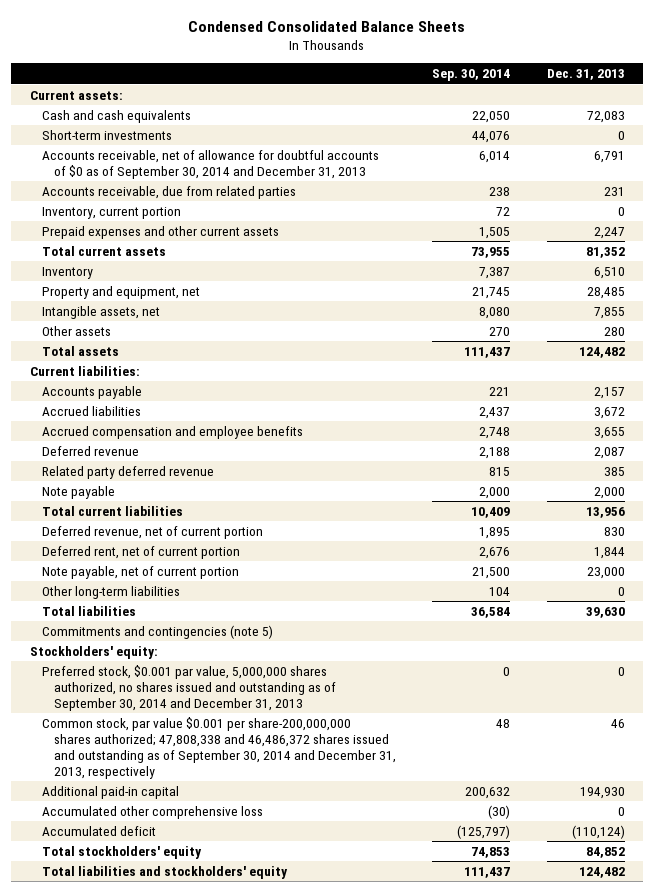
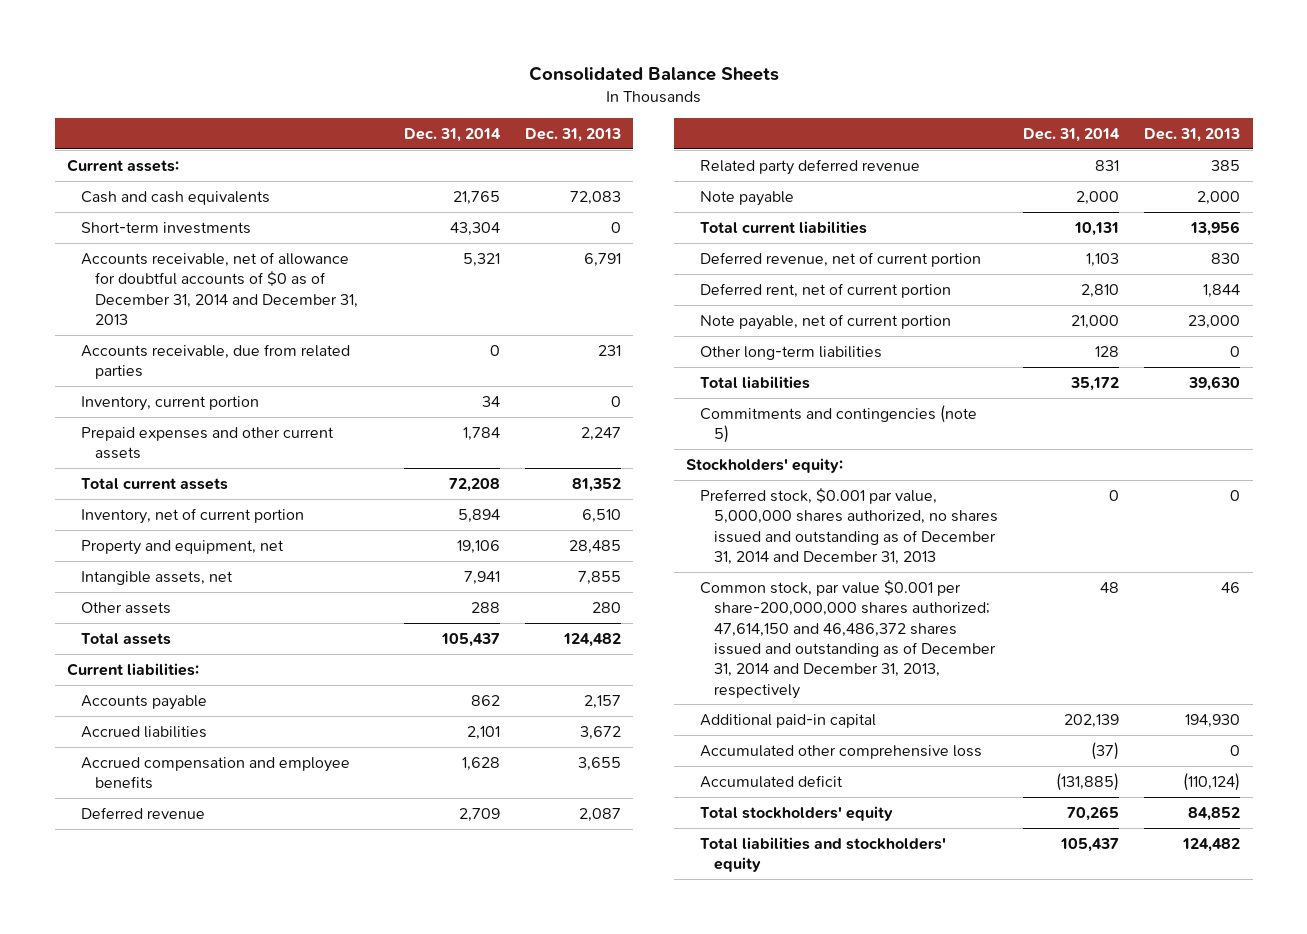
- Condensed Consolidated Balance Sheets
+ Consolidated Balance Sheets
- | Sep. 30, 2014 | Dec. 31, 2013
+ | Dec. 31, 2014 | Dec. 31, 2013
- Accounts receivable, net of allowance for doubtful accounts of $0 as of September 30, 2014 and December 31, 2013 | 6,014 | 6,791
+ Accounts receivable, net of allowance for doubtful accounts of $0 as of December 31, 2014 and December 31, 2013 | 5,321 | 6,791
- Inventory | 7,387 | 6,510
+ Inventory, net of current portion | 5,894 | 6,510
- Preferred stock, $0.001 par value, 5,000,000 shares authorized, no shares issued and outstanding as of September 30, 2014 and December 31, 2013 | 0 | 0
- Common stock, par value $0.001 per share-200,000,000 shares authorized; 47,808,338 and 46,486,372 shares issued and outstanding as of September 30, 2014 and December 31, 2013, respectively | 48 | 46
+ Preferred stock, $0.001 par value, 5,000,000 shares authorized, no shares issued and outstanding as of December 31, 2014 and December 31, 2013 | 0 | 0
+ Common stock, par value $0.001 per share-200,000,000 shares authorized; 47,614,150 and 46,486,372 shares issued and outstanding as of December 31, 2014 and December 31, 2013, respectively | 48 | 46

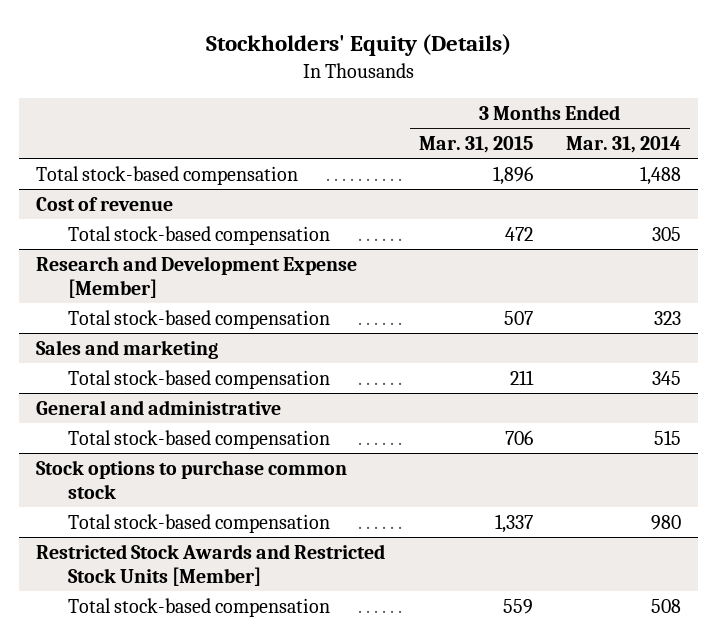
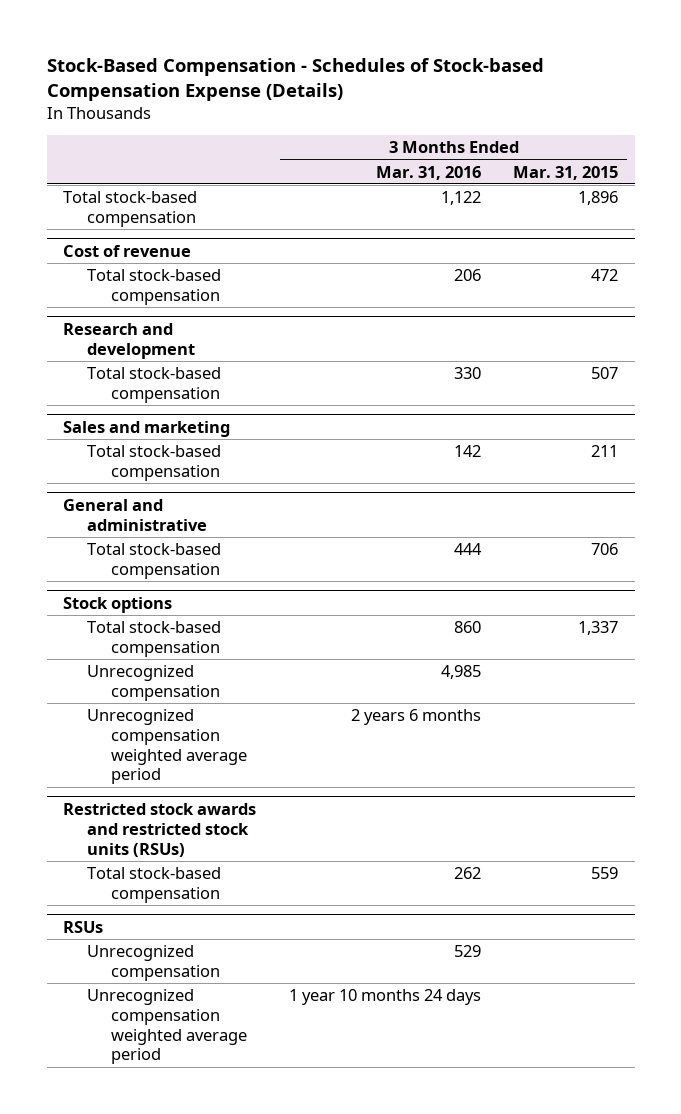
- Stockholders' Equity (Details)
+ Stock-Based Compensation - Schedules of Stock-based Compensation Expense (Details)
- | 3 Months Ended Mar. 31, 2015 | 3 Months Ended Mar. 31, 2014
+ | 3 Months Ended Mar. 31, 2016 | 3 Months Ended Mar. 31, 2015
- Research and Development Expense [Member]
+ Research and development
- Stock options to purchase common stock
+ Stock options
- Restricted Stock Awards and Restricted Stock Units [Member]
+ Unrecognized compensation | 4,985 |
+ Unrecognized compensation weighted average period | 2 years 6 months |
+ Restricted stock awards and restricted stock units (RSUs)
+ RSUs
+ Unrecognized compensation | 529 |
+ Unrecognized compensation weighted average period | 1 year 10 months 24 days |

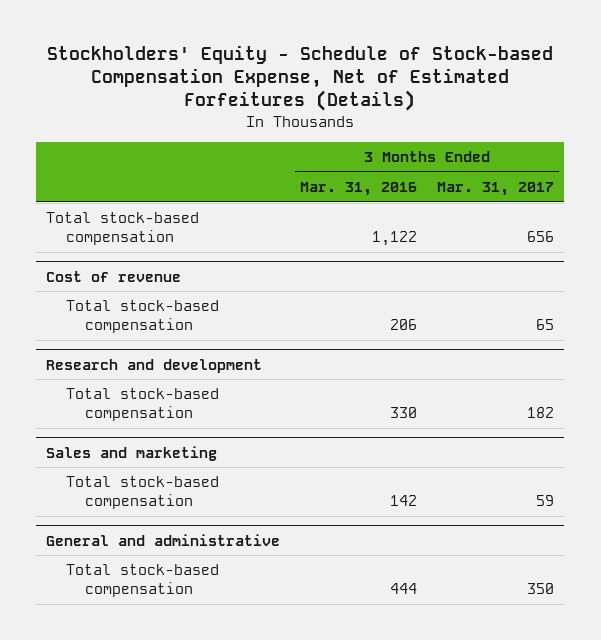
- Stock-Based Compensation - Schedules of Stock-based Compensation Expense (Details)
+ Stockholders' Equity - Schedule of Stock-based Compensation Expense, Net of Estimated Forfeitures (Details)
- | 3 Months Ended Mar. 31, 2016 | 3 Months Ended Mar. 31, 2015
+ | 3 Months Ended Mar. 31, 2016 | 3 Months Ended Mar. 31, 2017
- Stock options
- Total stock-based compensation | 860 | 1,337
- Unrecognized compensation | 4,985 |
- Unrecognized compensation weighted average period | 2 years 6 months |
- Restricted stock awards and restricted stock units (RSUs)
- Total stock-based compensation | 262 | 559
- RSUs
- Unrecognized compensation | 529 |
- Unrecognized compensation weighted average period | 1 year 10 months 24 days |

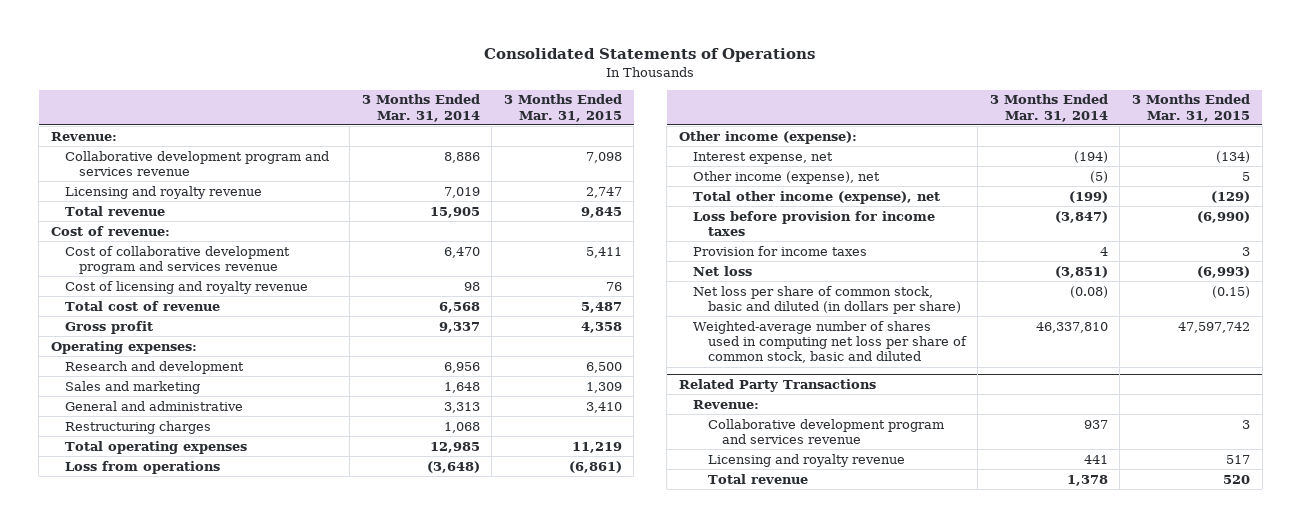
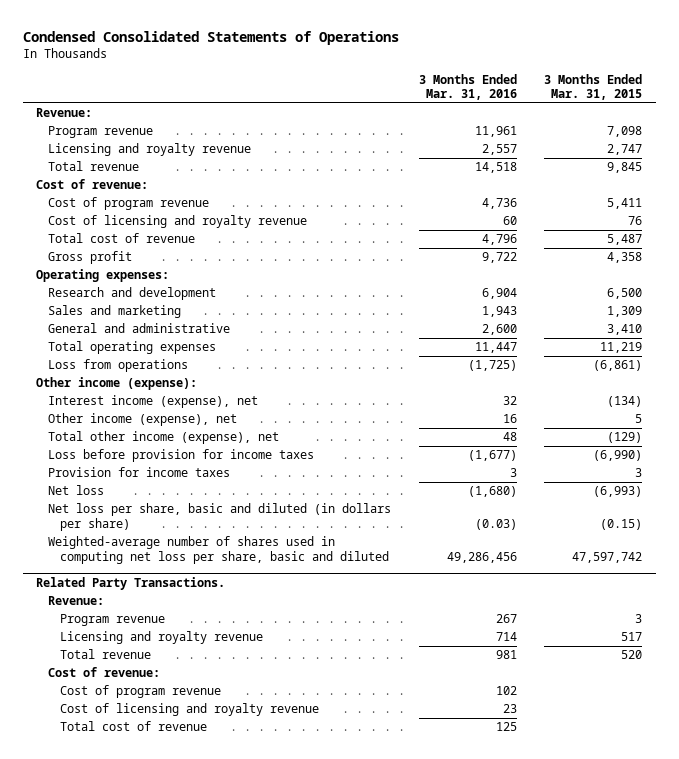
- Consolidated Statements of Operations
+ Condensed Consolidated Statements of Operations
- | 3 Months Ended Mar. 31, 2014 | 3 Months Ended Mar. 31, 2015
+ | 3 Months Ended Mar. 31, 2016 | 3 Months Ended Mar. 31, 2015
- Collaborative development program and services revenue | 8,886 | 7,098
+ Program revenue | 11,961 | 7,098
- Cost of collaborative development program and services revenue | 6,470 | 5,411
+ Cost of program revenue | 4,736 | 5,411
- Restructuring charges | 1,068 |
- Interest expense, net | (194) | (134)
+ Interest income (expense), net | 32 | (134)
- Net loss per share of common stock, basic and diluted (in dollars per share) | (0.08) | (0.15)
- Weighted-average number of shares used in computing net loss per share of common stock, basic and diluted | 46,337,810 | 47,597,742
- Related Party Transactions
+ Net loss per share, basic and diluted (in dollars per share) | (0.03) | (0.15)
+ Weighted-average number of shares used in computing net loss per share, basic and diluted | 49,286,456 | 47,597,742
+ Related Party Transactions.
- Collaborative development program and services revenue | 937 | 3
+ Program revenue | 267 | 3
+ Cost of revenue:
+ Cost of program revenue | 102 |
+ Cost of licensing and royalty revenue | 23 |
+ Total cost of revenue | 125 |

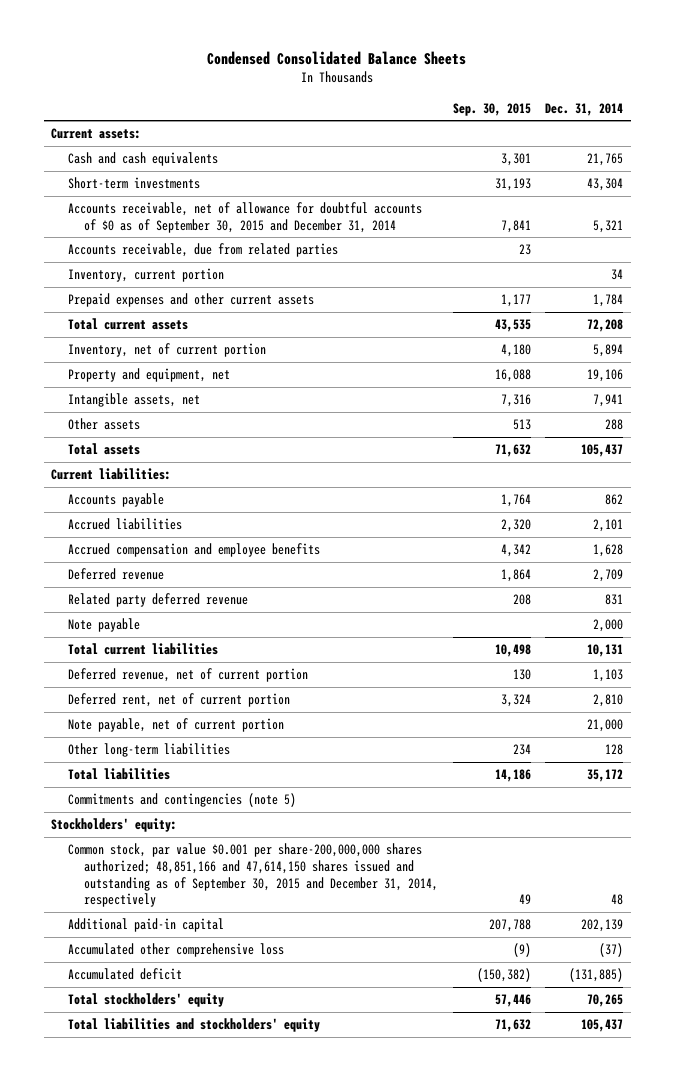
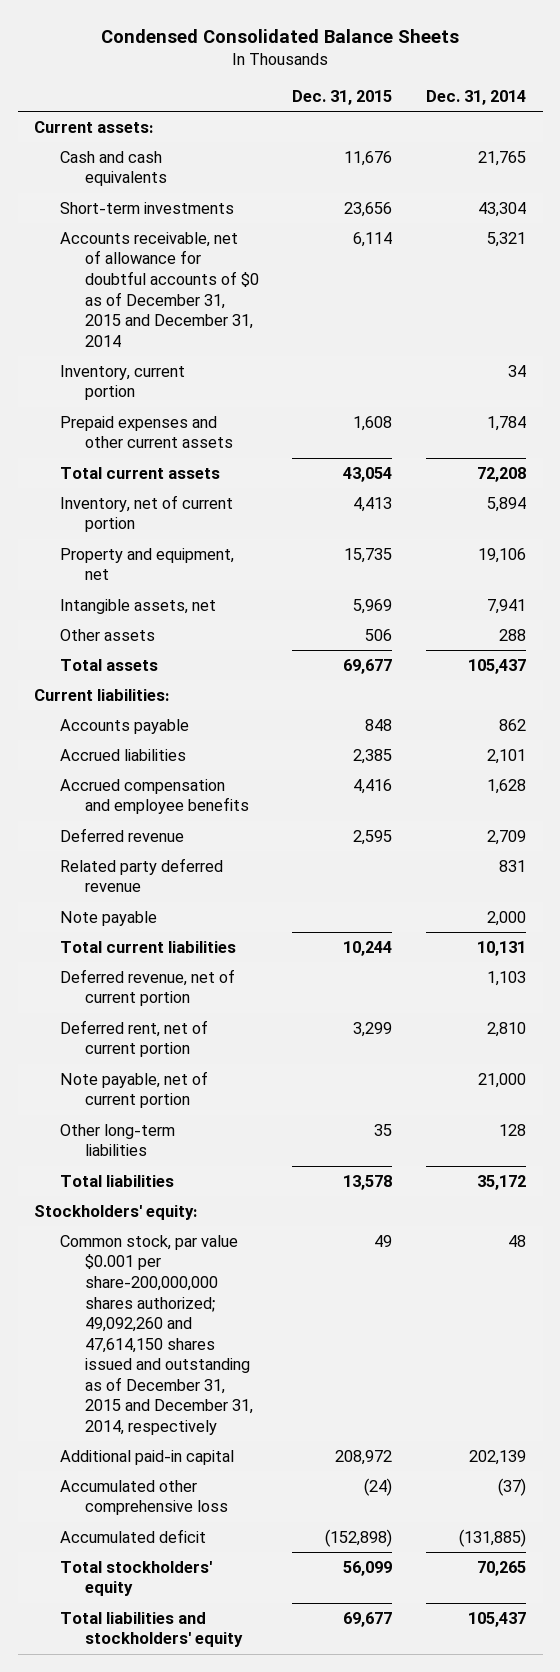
- | Sep. 30, 2015 | Dec. 31, 2014
+ | Dec. 31, 2015 | Dec. 31, 2014
- Accounts receivable, net of allowance for doubtful accounts of $0 as of September 30, 2015 and December 31, 2014 | 7,841 | 5,321
- Accounts receivable, due from related parties | 23 |
+ Accounts receivable, net of allowance for doubtful accounts of $0 as of December 31, 2015 and December 31, 2014 | 6,114 | 5,321
- Commitments and contingencies (note 5)
- Common stock, par value $0.001 per share-200,000,000 shares authorized; 48,851,166 and 47,614,150 shares issued and outstanding as of September 30, 2015 and December 31, 2014, respectively | 49 | 48
+ Common stock, par value $0.001 per share-200,000,000 shares authorized; 49,092,260 and 47,614,150 shares issued and outstanding as of December 31, 2015 and December 31, 2014, respectively | 49 | 48

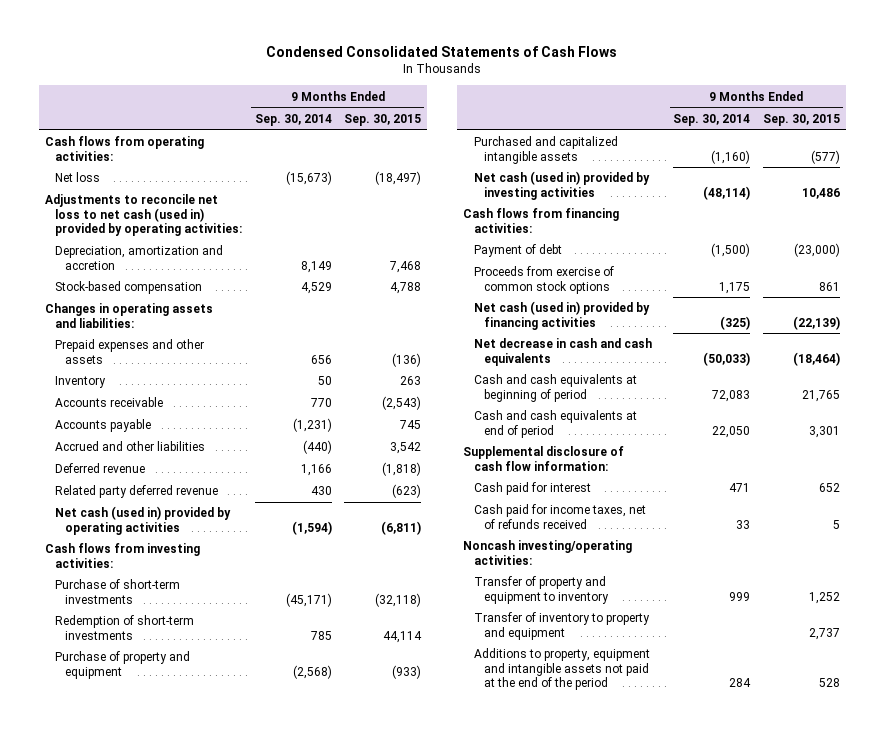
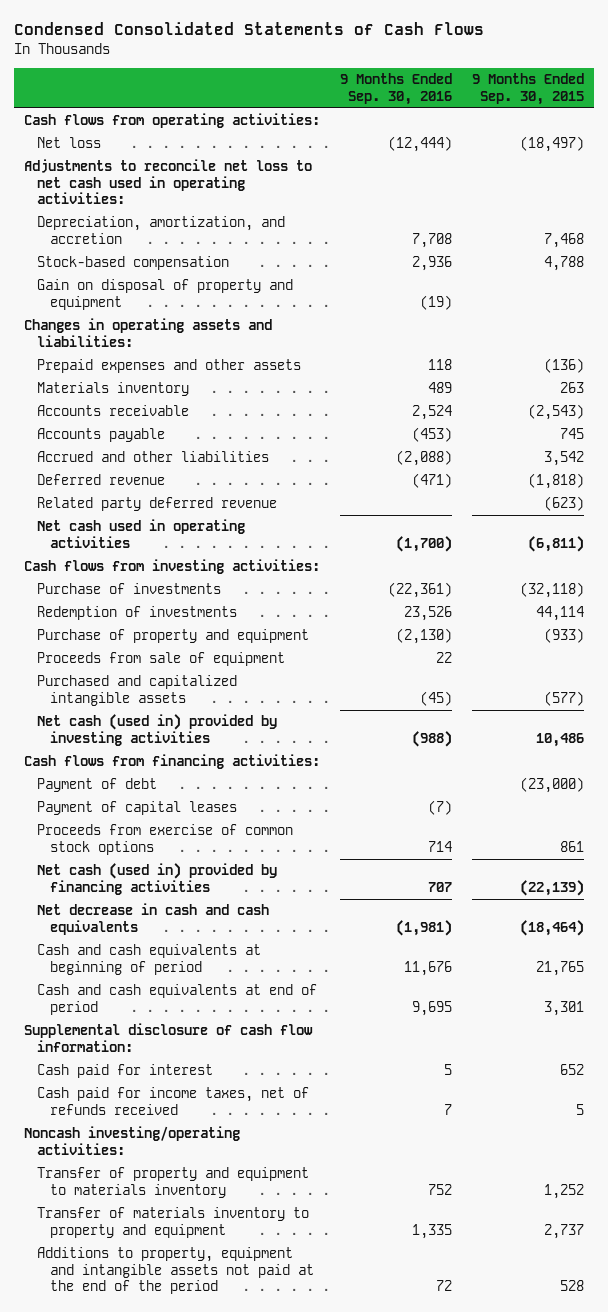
- | 9 Months Ended Sep. 30, 2014 | 9 Months Ended Sep. 30, 2015
+ | 9 Months Ended Sep. 30, 2016 | 9 Months Ended Sep. 30, 2015
- Adjustments to reconcile net loss to net cash (used in) provided by operating activities:
- Depreciation, amortization and accretion | 8,149 | 7,468
+ Adjustments to reconcile net loss to net cash used in operating activities:
+ Depreciation, amortization, and accretion | 7,708 | 7,468
+ Gain on disposal of property and equipment | (19) |
- Inventory | 50 | 263
+ Materials inventory | 489 | 263
- Net cash (used in) provided by operating activities | (1,594) | (6,811)
+ Net cash used in operating activities | (1,700) | (6,811)
- Purchase of short-term investments | (45,171) | (32,118)
- Redemption of short-term investments | 785 | 44,114
+ Purchase of investments | (22,361) | (32,118)
+ Redemption of investments | 23,526 | 44,114
+ Proceeds from sale of equipment | 22 |
+ Payment of capital leases | (7) |
- Transfer of property and equipment to inventory | 999 | 1,252
- Transfer of inventory to property and equipment | | 2,737
+ Transfer of property and equipment to materials inventory | 752 | 1,252
+ Transfer of materials inventory to property and equipment | 1,335 | 2,737

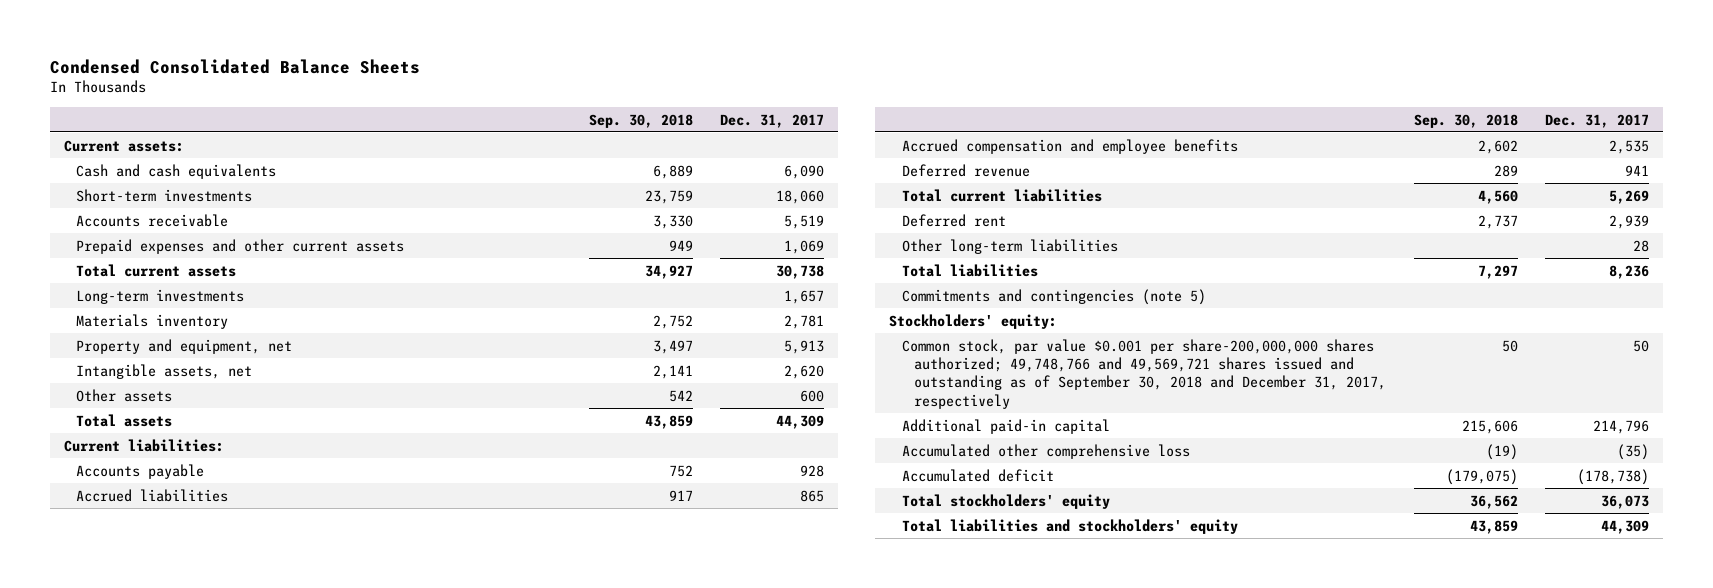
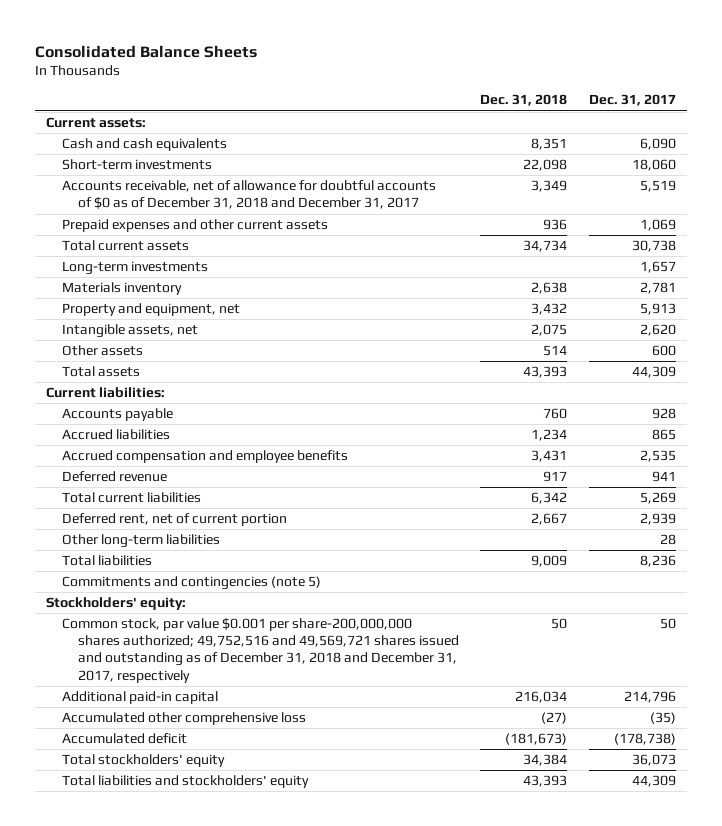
- Condensed Consolidated Balance Sheets
+ Consolidated Balance Sheets
- | Sep. 30, 2018 | Dec. 31, 2017
+ | Dec. 31, 2018 | Dec. 31, 2017
- Accounts receivable | 3,330 | 5,519
+ Accounts receivable, net of allowance for doubtful accounts of $0 as of December 31, 2018 and December 31, 2017 | 3,349 | 5,519
- Deferred rent | 2,737 | 2,939
+ Deferred rent, net of current portion | 2,667 | 2,939
- Common stock, par value $0.001 per share-200,000,000 shares authorized; 49,748,766 and 49,569,721 shares issued and outstanding as of September 30, 2018 and December 31, 2017, respectively | 50 | 50
+ Common stock, par value $0.001 per share-200,000,000 shares authorized; 49,752,516 and 49,569,721 shares issued and outstanding as of December 31, 2018 and December 31, 2017, respectively | 50 | 50

